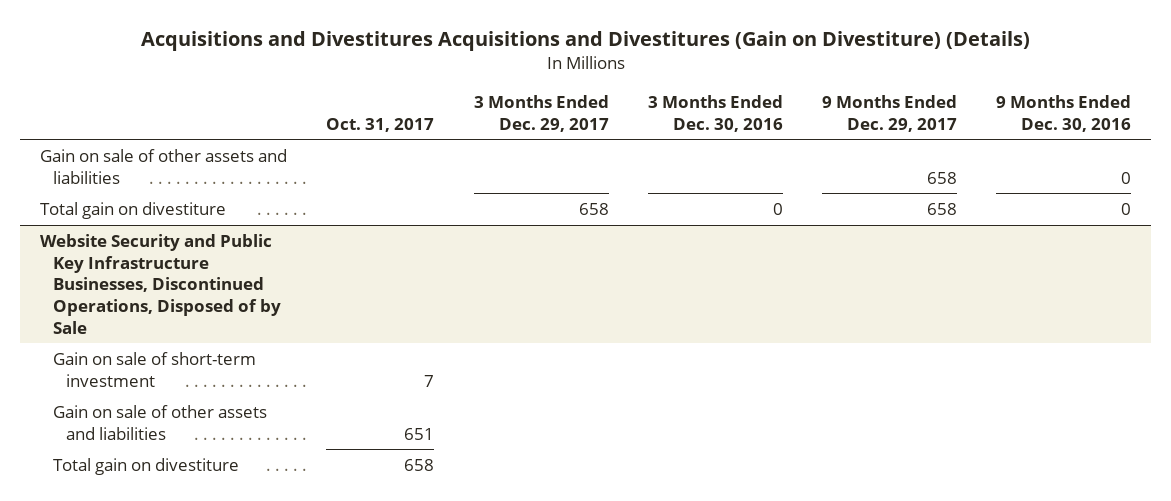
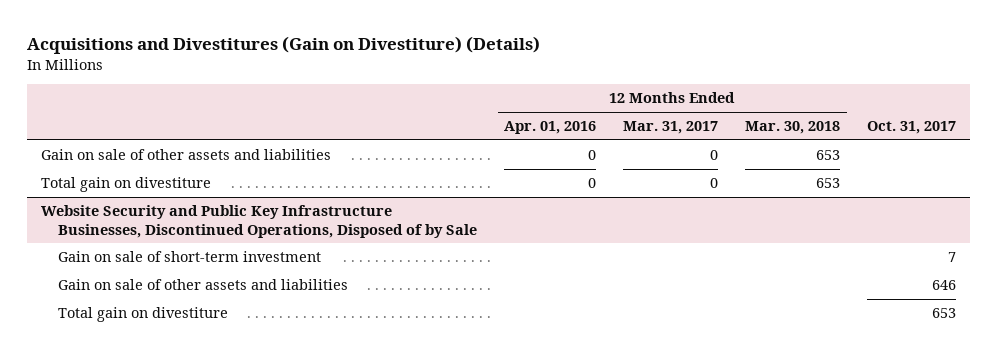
- Acquisitions and Divestitures Acquisitions and Divestitures (Gain on Divestiture) (Details)
+ Acquisitions and Divestitures (Gain on Divestiture) (Details)
- | Oct. 31, 2017 | 3 Months Ended Dec. 29, 2017 | 3 Months Ended Dec. 30, 2016 | 9 Months Ended Dec. 29, 2017 | 9 Months Ended Dec. 30, 2016
+ | 12 Months Ended Apr. 01, 2016 | 12 Months Ended Mar. 31, 2017 | 12 Months Ended Mar. 30, 2018 | Oct. 31, 2017
@ Website Security and Public Key Infrastructure Businesses, Discontinued Operations, Disposed of by Sale
- Gain on sale of other assets and liabilities | 651 | | | |
- Total gain on divestiture | 658 | | | |
+ Gain on sale of other assets and liabilities | | | | 646
+ Total gain on divestiture | | | | 653

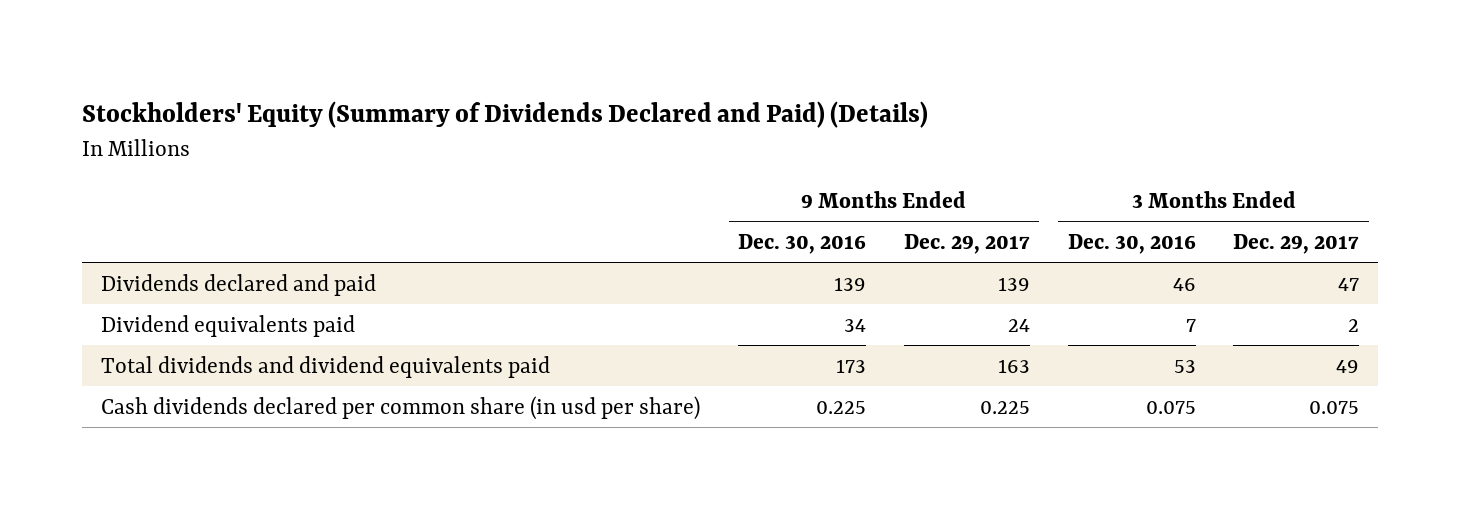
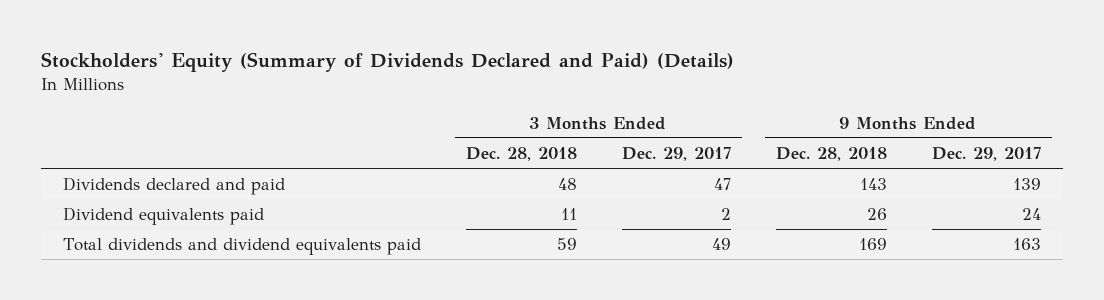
- | 9 Months Ended Dec. 30, 2016 | 9 Months Ended Dec. 29, 2017 | 3 Months Ended Dec. 30, 2016 | 3 Months Ended Dec. 29, 2017
+ | 3 Months Ended Dec. 28, 2018 | 3 Months Ended Dec. 29, 2017 | 9 Months Ended Dec. 28, 2018 | 9 Months Ended Dec. 29, 2017
- Cash dividends declared per common share (in usd per share) | 0.225 | 0.225 | 0.075 | 0.075

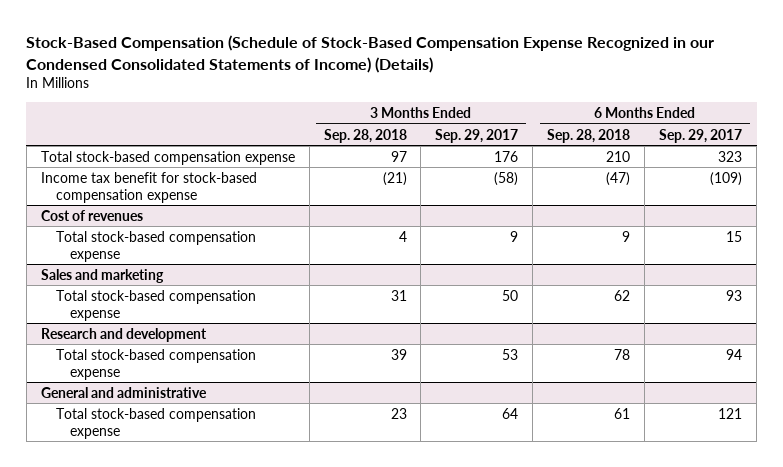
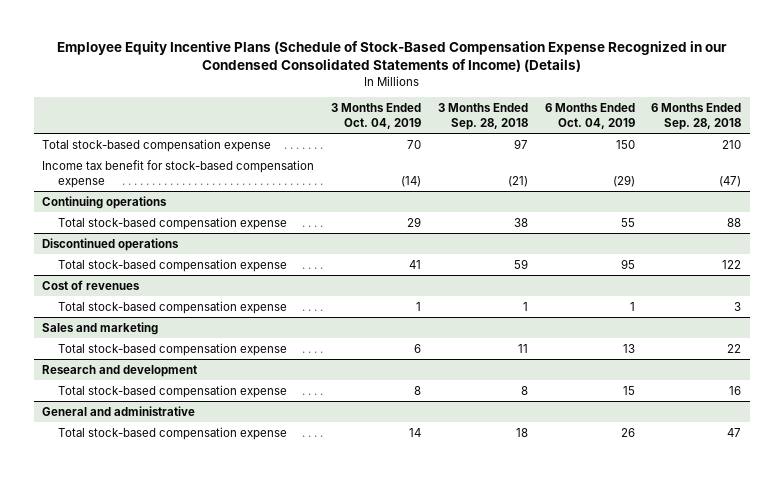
- Stock-Based Compensation (Schedule of Stock-Based Compensation Expense Recognized in our Condensed Consolidated Statements of Income) (Details)
+ Employee Equity Incentive Plans (Schedule of Stock-Based Compensation Expense Recognized in our Condensed Consolidated Statements of Income) (Details)
- | 3 Months Ended Sep. 28, 2018 | 3 Months Ended Sep. 29, 2017 | 6 Months Ended Sep. 28, 2018 | 6 Months Ended Sep. 29, 2017
+ | 3 Months Ended Oct. 04, 2019 | 3 Months Ended Sep. 28, 2018 | 6 Months Ended Oct. 04, 2019 | 6 Months Ended Sep. 28, 2018
+ Continuing operations
+ Total stock-based compensation expense | 29 | 38 | 55 | 88
+ Discontinued operations
+ Total stock-based compensation expense | 41 | 59 | 95 | 122
@ Cost of revenues
- Total stock-based compensation expense | 4 | 9 | 9 | 15
+ Total stock-based compensation expense | 1 | 1 | 1 | 3
@ Sales and marketing
- Total stock-based compensation expense | 31 | 50 | 62 | 93
+ Total stock-based compensation expense | 6 | 11 | 13 | 22
@ Research and development
- Total stock-based compensation expense | 39 | 53 | 78 | 94
+ Total stock-based compensation expense | 8 | 8 | 15 | 16
@ General and administrative
- Total stock-based compensation expense | 23 | 64 | 61 | 121
+ Total stock-based compensation expense | 14 | 18 | 26 | 47

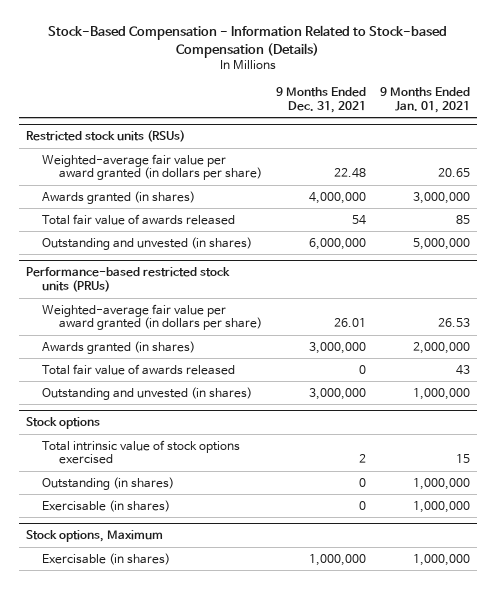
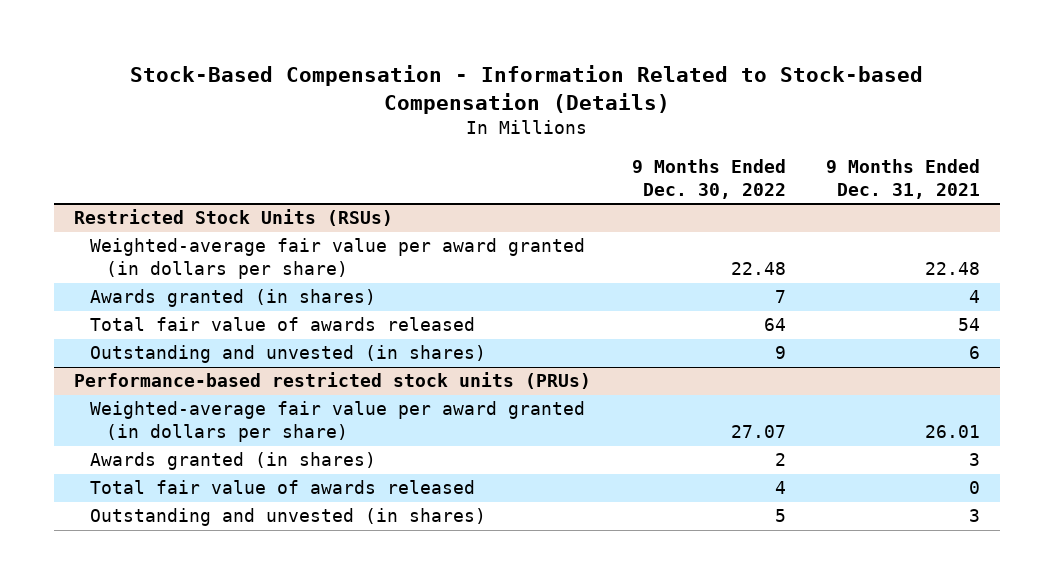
- | 9 Months Ended Dec. 31, 2021 | 9 Months Ended Jan. 01, 2021
+ | 9 Months Ended Dec. 30, 2022 | 9 Months Ended Dec. 31, 2021
- Restricted stock units (RSUs)
+ Restricted Stock Units (RSUs)
- Awards granted (in shares) | 4,000,000 | 3,000,000
+ Awards granted (in shares) | 7 | 4
- Outstanding and unvested (in shares) | 6,000,000 | 5,000,000
+ Outstanding and unvested (in shares) | 9 | 6
@ Performance-based restricted stock units (PRUs)
- Awards granted (in shares) | 3,000,000 | 2,000,000
+ Awards granted (in shares) | 2 | 3
- Outstanding and unvested (in shares) | 3,000,000 | 1,000,000
- Stock options
- Total intrinsic value of stock options exercised | 2 | 15
- Outstanding (in shares) | 0 | 1,000,000
- Exercisable (in shares) | 0 | 1,000,000
- Stock options, Maximum
- Exercisable (in shares) | 1,000,000 | 1,000,000
@ Performance-based restricted stock units (PRUs)
+ Outstanding and unvested (in shares) | 5 | 3

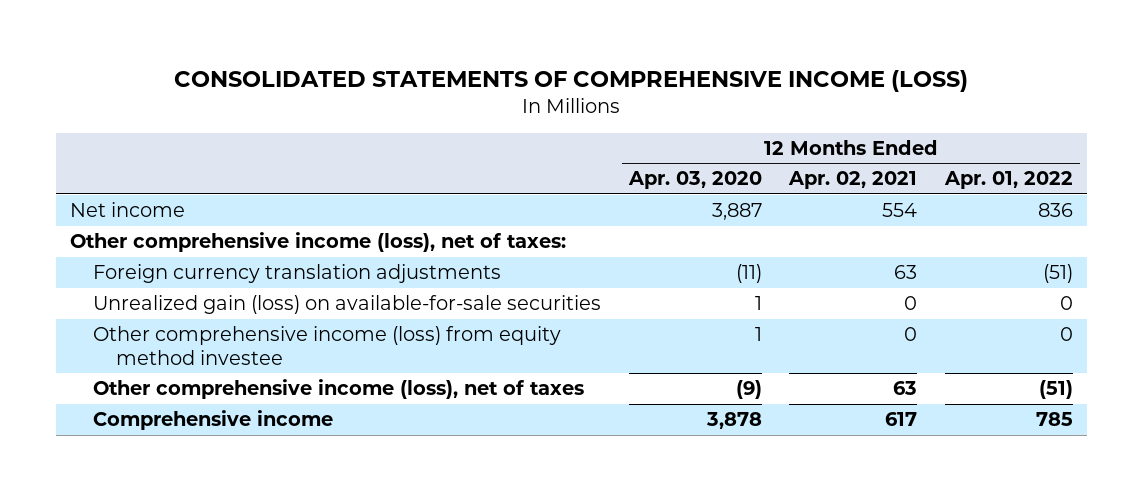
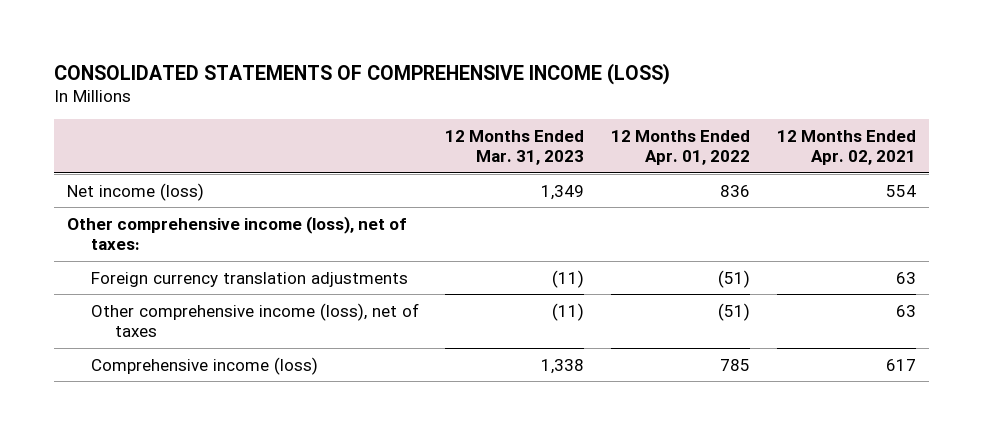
- | 12 Months Ended Apr. 03, 2020 | 12 Months Ended Apr. 02, 2021 | 12 Months Ended Apr. 01, 2022
+ | 12 Months Ended Mar. 31, 2023 | 12 Months Ended Apr. 01, 2022 | 12 Months Ended Apr. 02, 2021
- Net income | 3,887 | 554 | 836
+ Net income (loss) | 1,349 | 836 | 554
- Unrealized gain (loss) on available-for-sale securities | 1 | 0 | 0
- Other comprehensive income (loss) from equity method investee | 1 | 0 | 0
- Comprehensive income | 3,878 | 617 | 785
+ Comprehensive income (loss) | 1,338 | 785 | 617

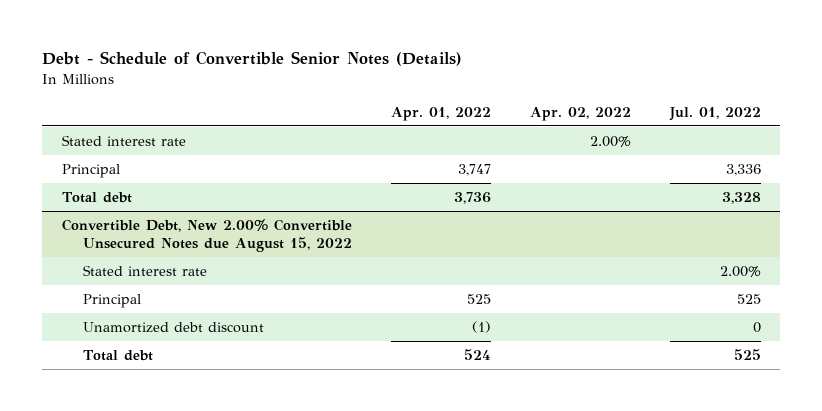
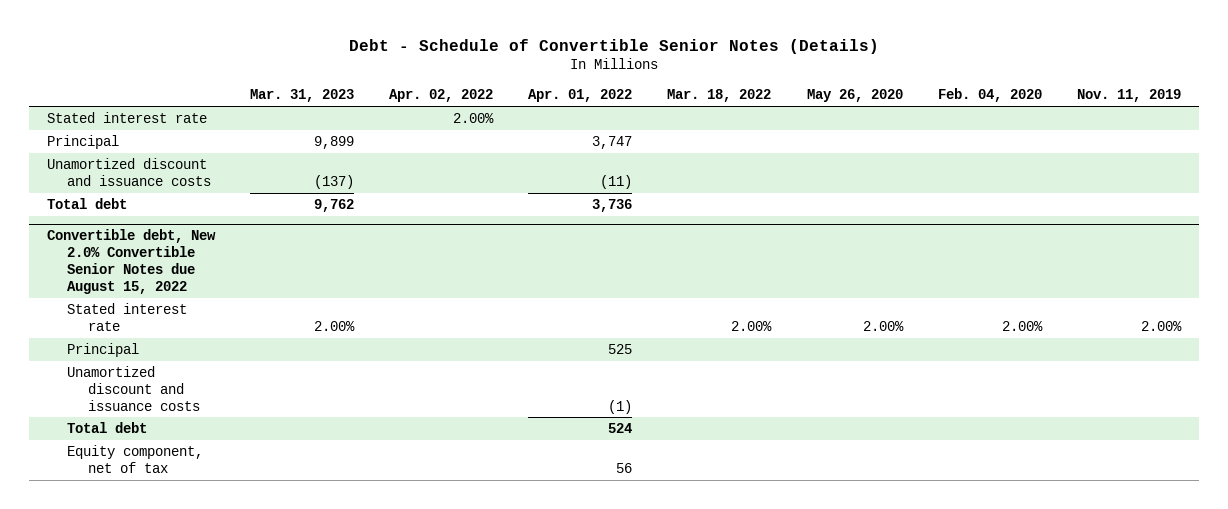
- | Apr. 01, 2022 | Apr. 02, 2022 | Jul. 01, 2022
+ | Mar. 31, 2023 | Apr. 02, 2022 | Apr. 01, 2022 | Mar. 18, 2022 | May 26, 2020 | Feb. 04, 2020 | Nov. 11, 2019
+ Unamortized discount and issuance costs | (137) | | (11) | | | |
- Convertible Debt, New 2.00% Convertible Unsecured Notes due August 15, 2022
+ Convertible debt, New 2.0% Convertible Senior Notes due August 15, 2022
- Unamortized debt discount | (1) | | 0
+ Unamortized discount and issuance costs | | | (1) | | | |
+ Equity component, net of tax | | | 56 | | | |

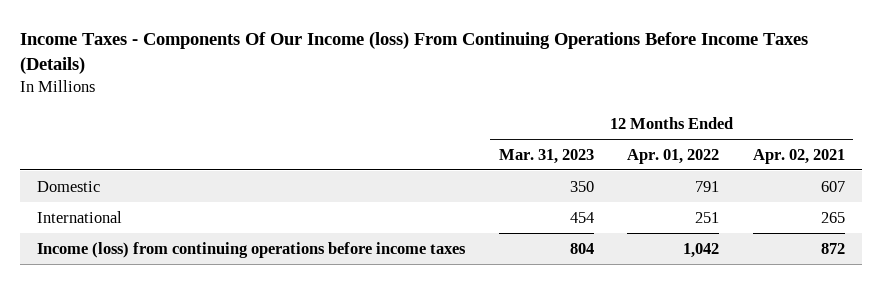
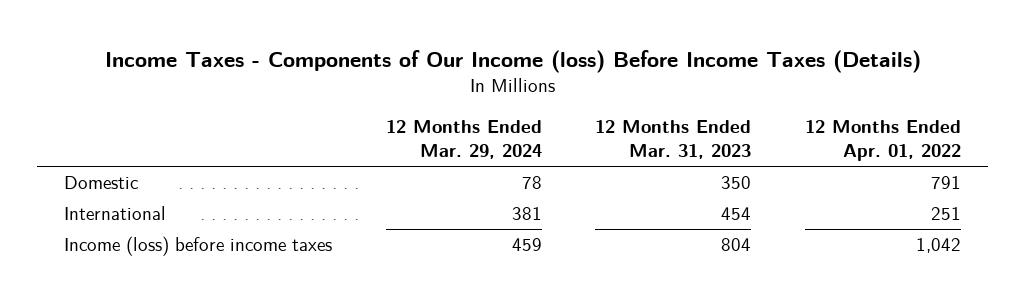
- Income Taxes - Components Of Our Income (loss) From Continuing Operations Before Income Taxes (Details)
+ Income Taxes - Components of Our Income (loss) Before Income Taxes (Details)
- | 12 Months Ended Mar. 31, 2023 | 12 Months Ended Apr. 01, 2022 | 12 Months Ended Apr. 02, 2021
+ | 12 Months Ended Mar. 29, 2024 | 12 Months Ended Mar. 31, 2023 | 12 Months Ended Apr. 01, 2022
- Income (loss) from continuing operations before income taxes | 804 | 1,042 | 872
+ Income (loss) before income taxes | 459 | 804 | 1,042

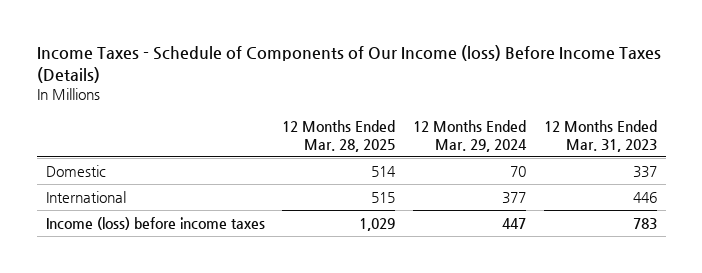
- Income Taxes - Components of Our Income (loss) Before Income Taxes (Details)
+ Income Taxes - Schedule of Components of Our Income (loss) Before Income Taxes (Details)
- | 12 Months Ended Mar. 29, 2024 | 12 Months Ended Mar. 31, 2023 | 12 Months Ended Apr. 01, 2022
+ | 12 Months Ended Mar. 28, 2025 | 12 Months Ended Mar. 29, 2024 | 12 Months Ended Mar. 31, 2023
- Domestic | 78 | 350 | 791
- International | 381 | 454 | 251
- Income (loss) before income taxes | 459 | 804 | 1,042
+ Domestic | 514 | 70 | 337
+ International | 515 | 377 | 446
+ Income (loss) before income taxes | 1,029 | 447 | 783

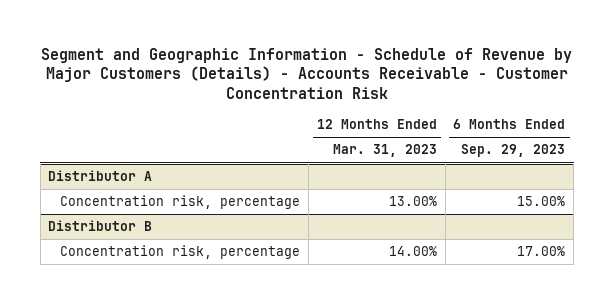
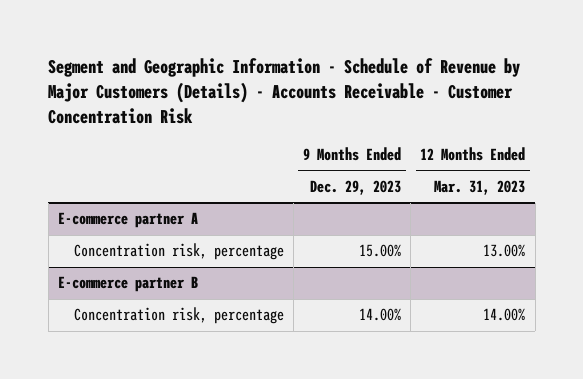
- | 12 Months Ended Mar. 31, 2023 | 6 Months Ended Sep. 29, 2023
+ | 9 Months Ended Dec. 29, 2023 | 12 Months Ended Mar. 31, 2023
- Distributor A
+ E-commerce partner A
- Distributor B
+ E-commerce partner B

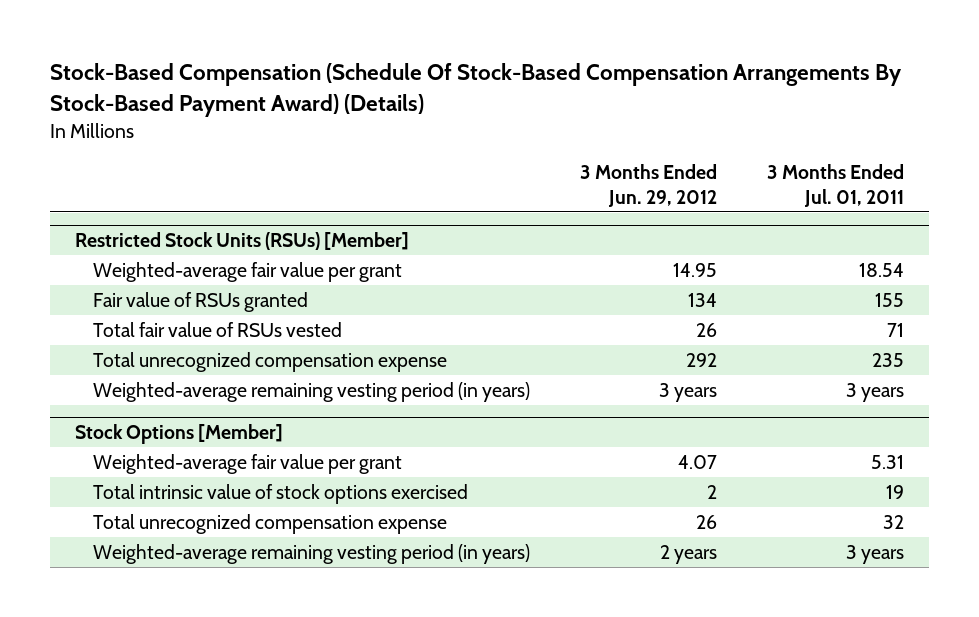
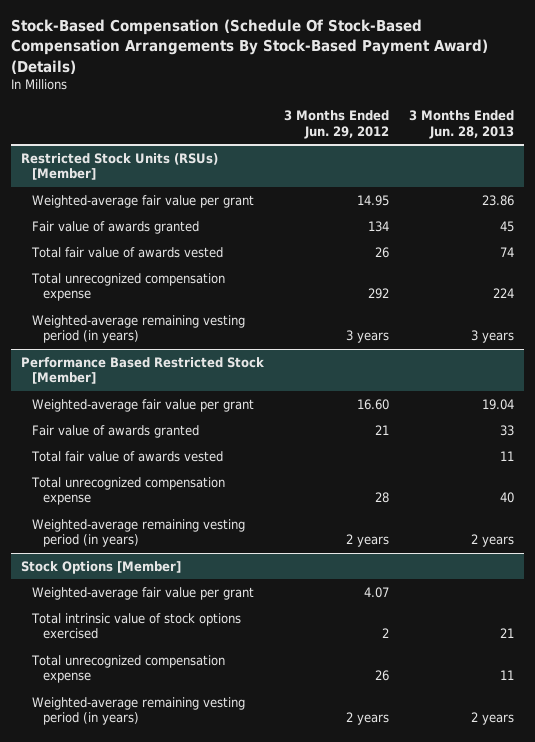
- | 3 Months Ended Jun. 29, 2012 | 3 Months Ended Jul. 01, 2011
+ | 3 Months Ended Jun. 29, 2012 | 3 Months Ended Jun. 28, 2013
@ Restricted Stock Units (RSUs) [Member]
- Fair value of RSUs granted | 134 | 155
- Total fair value of RSUs vested | 26 | 71
+ Fair value of awards granted | 134 | 45
+ Total fair value of awards vested | 26 | 74
+ Performance Based Restricted Stock [Member]
+ Weighted-average fair value per grant | 16.60 | 19.04
+ Fair value of awards granted | 21 | 33
+ Total fair value of awards vested | | 11
+ Total unrecognized compensation expense | 28 | 40
+ Weighted-average remaining vesting period (in years) | 2 years | 2 years

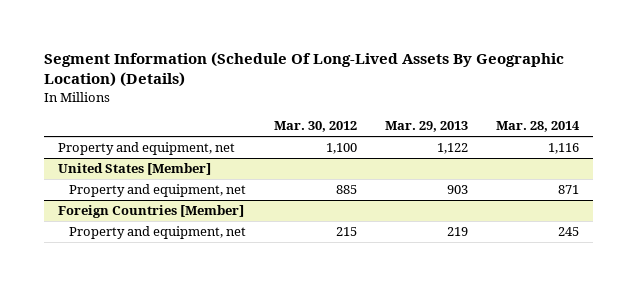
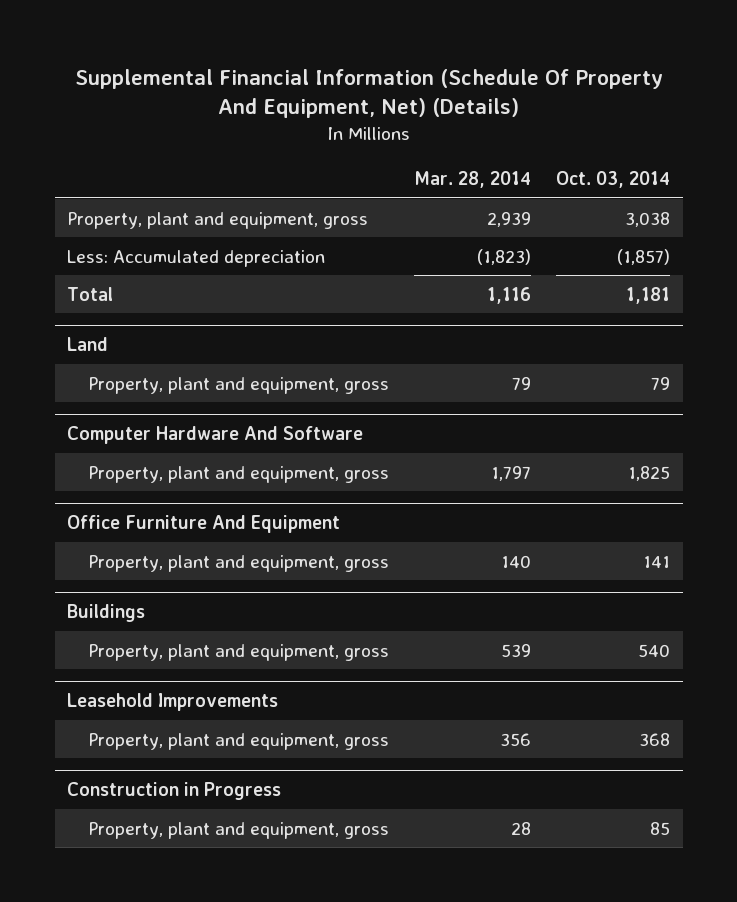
- Segment Information (Schedule Of Long-Lived Assets By Geographic Location) (Details)
+ Supplemental Financial Information (Schedule Of Property And Equipment, Net) (Details)
- | Mar. 30, 2012 | Mar. 29, 2013 | Mar. 28, 2014
+ | Mar. 28, 2014 | Oct. 03, 2014
- Property and equipment, net | 1,100 | 1,122 | 1,116
- United States [Member]
- Property and equipment, net | 885 | 903 | 871
- Foreign Countries [Member]
- Property and equipment, net | 215 | 219 | 245
+ Property, plant and equipment, gross | 2,939 | 3,038
+ Less: Accumulated depreciation | (1,823) | (1,857)
+ Total | 1,116 | 1,181
+ Land
+ Property, plant and equipment, gross | 79 | 79
+ Computer Hardware And Software
+ Property, plant and equipment, gross | 1,797 | 1,825
+ Office Furniture And Equipment
+ Property, plant and equipment, gross | 140 | 141
+ Buildings
+ Property, plant and equipment, gross | 539 | 540
+ Leasehold Improvements
+ Property, plant and equipment, gross | 356 | 368
+ Construction in Progress
+ Property, plant and equipment, gross | 28 | 85

